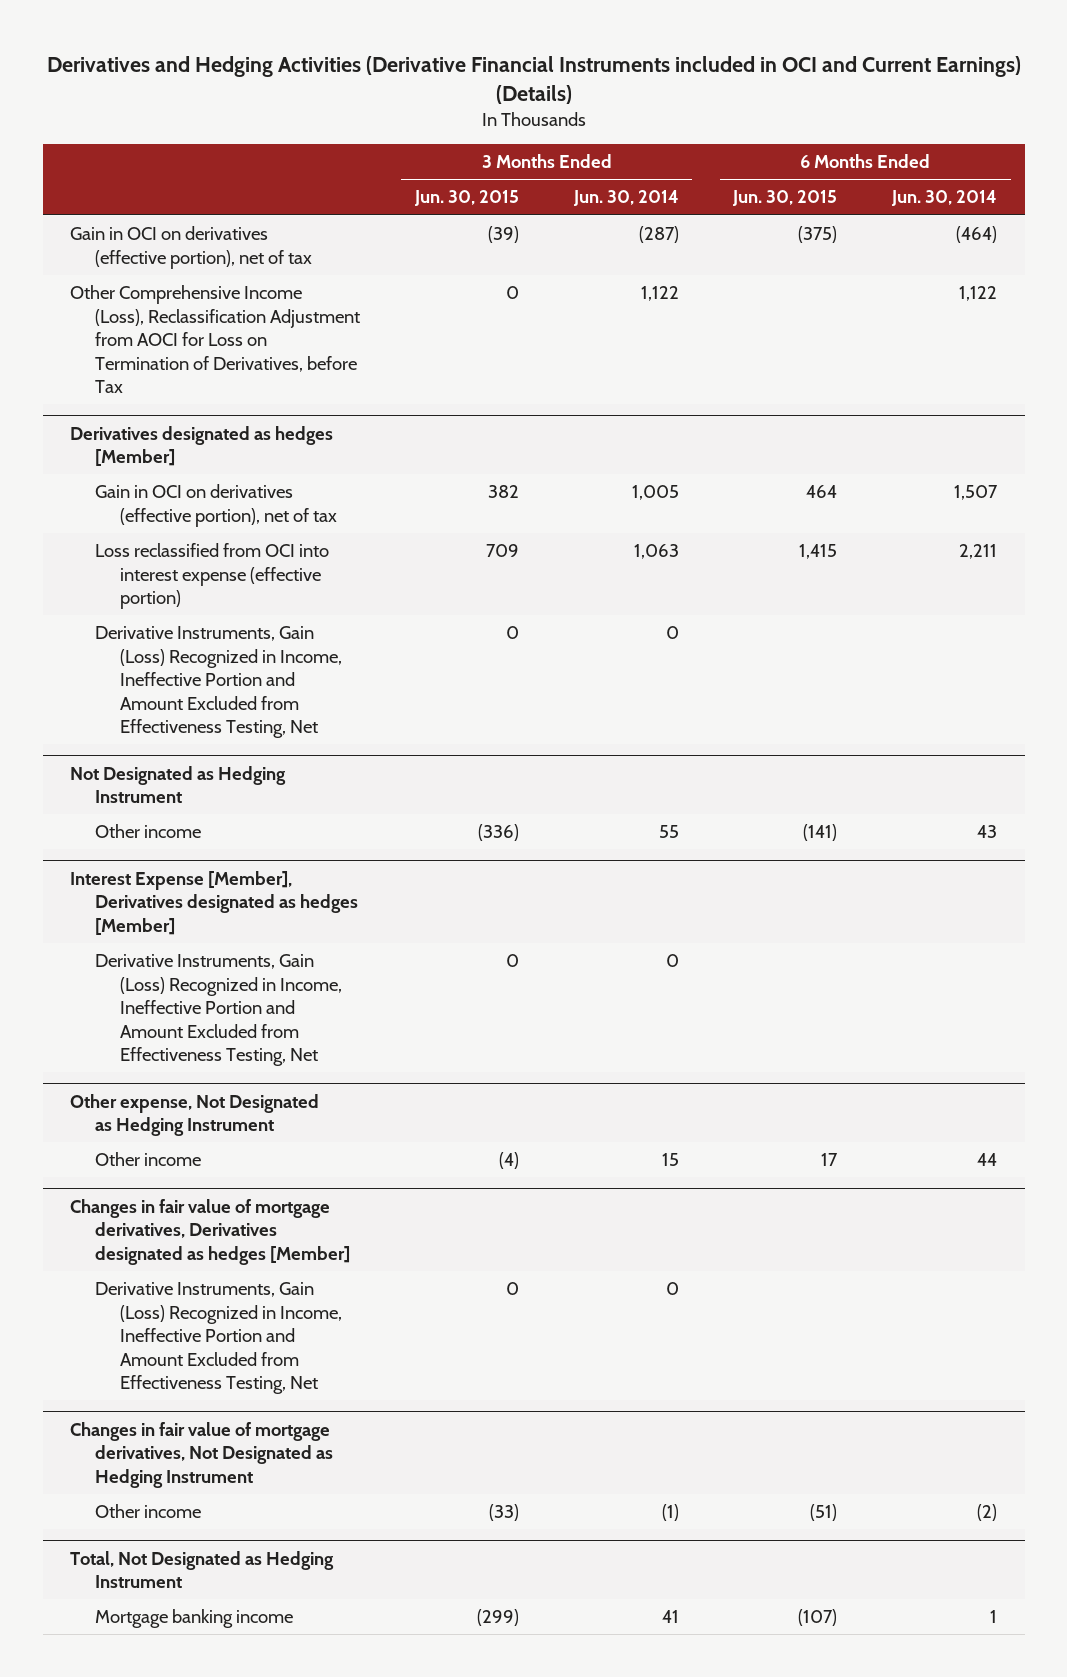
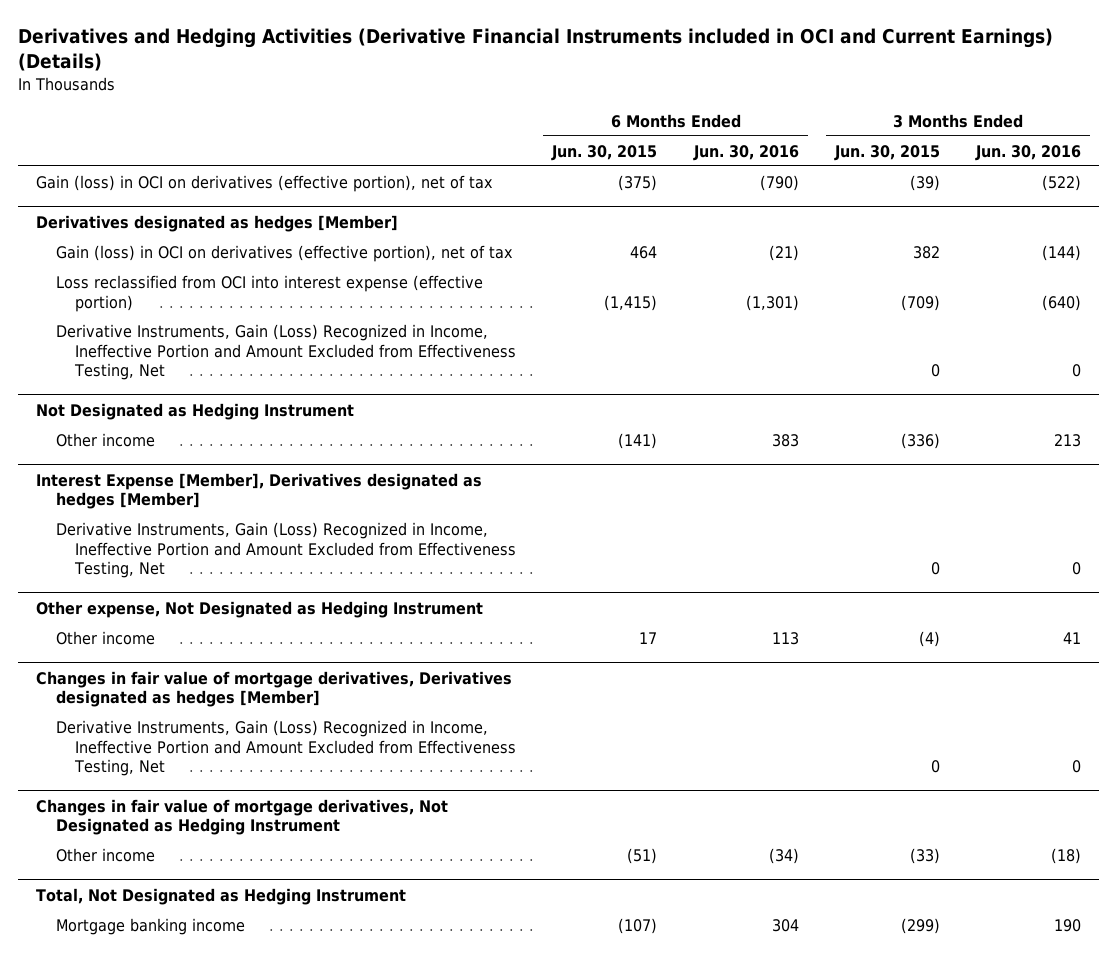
- | 3 Months Ended Jun. 30, 2015 | 3 Months Ended Jun. 30, 2014 | 6 Months Ended Jun. 30, 2015 | 6 Months Ended Jun. 30, 2014
+ | 6 Months Ended Jun. 30, 2015 | 6 Months Ended Jun. 30, 2016 | 3 Months Ended Jun. 30, 2015 | 3 Months Ended Jun. 30, 2016
- Gain in OCI on derivatives (effective portion), net of tax | (39) | (287) | (375) | (464)
- Other Comprehensive Income (Loss), Reclassification Adjustment from AOCI for Loss on Termination of Derivatives, before Tax | 0 | 1,122 | | 1,122
+ Gain (loss) in OCI on derivatives (effective portion), net of tax | (375) | (790) | (39) | (522)
@ Derivatives designated as hedges [Member]
- Gain in OCI on derivatives (effective portion), net of tax | 382 | 1,005 | 464 | 1,507
- Loss reclassified from OCI into interest expense (effective portion) | 709 | 1,063 | 1,415 | 2,211
+ Gain (loss) in OCI on derivatives (effective portion), net of tax | 464 | (21) | 382 | (144)
+ Loss reclassified from OCI into interest expense (effective portion) | (1,415) | (1,301) | (709) | (640)

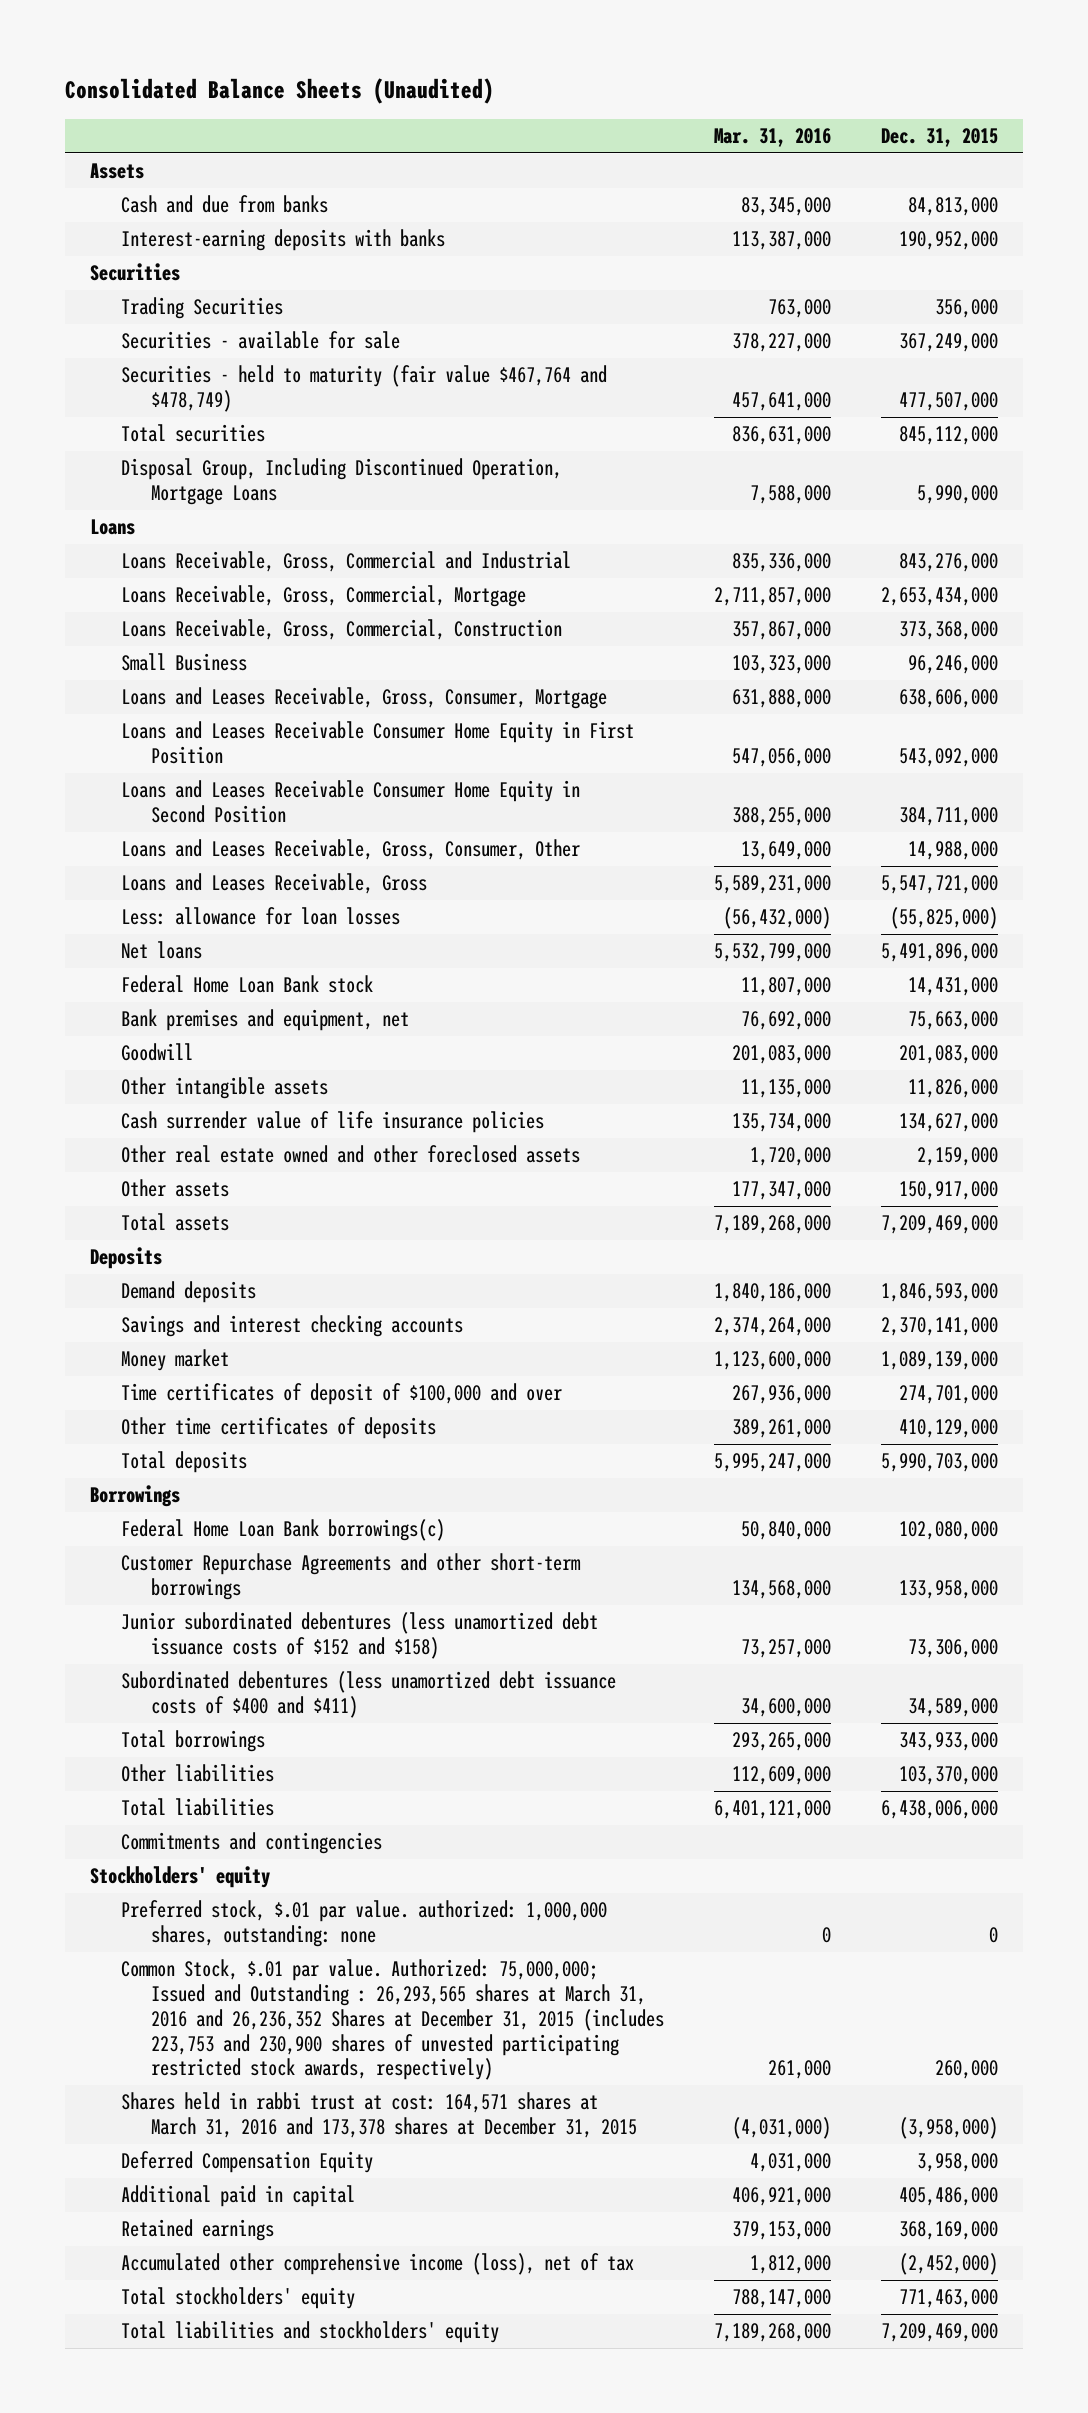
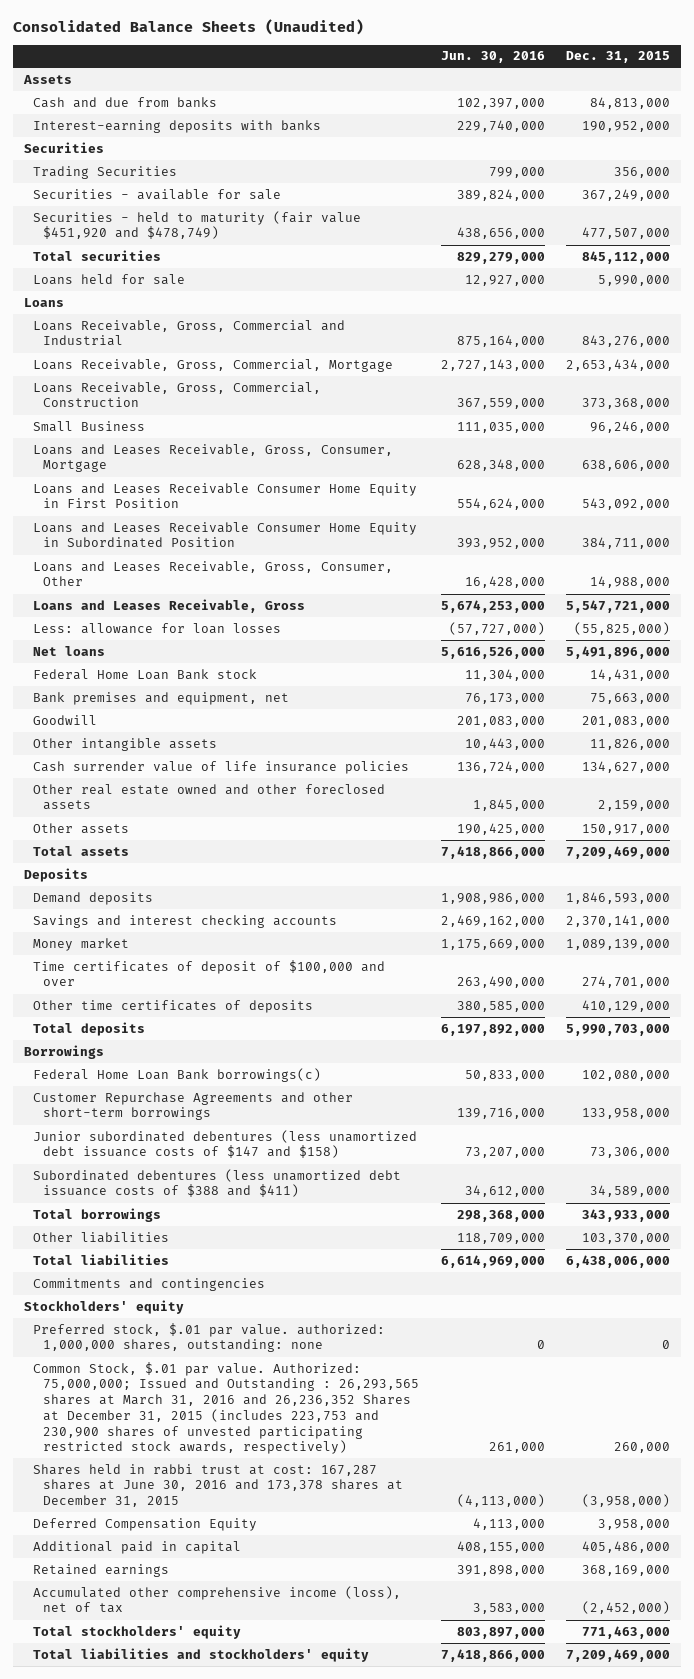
- | Mar. 31, 2016 | Dec. 31, 2015
+ | Jun. 30, 2016 | Dec. 31, 2015
- Securities - held to maturity (fair value $467,764 and $478,749) | 457,641,000 | 477,507,000
+ Securities - held to maturity (fair value $451,920 and $478,749) | 438,656,000 | 477,507,000
- Disposal Group, Including Discontinued Operation, Mortgage Loans | 7,588,000 | 5,990,000
+ Loans held for sale | 12,927,000 | 5,990,000
- Loans and Leases Receivable Consumer Home Equity in Second Position | 388,255,000 | 384,711,000
+ Loans and Leases Receivable Consumer Home Equity in Subordinated Position | 393,952,000 | 384,711,000
- Junior subordinated debentures (less unamortized debt issuance costs of $152 and $158) | 73,257,000 | 73,306,000
- Subordinated debentures (less unamortized debt issuance costs of $400 and $411) | 34,600,000 | 34,589,000
+ Junior subordinated debentures (less unamortized debt issuance costs of $147 and $158) | 73,207,000 | 73,306,000
+ Subordinated debentures (less unamortized debt issuance costs of $388 and $411) | 34,612,000 | 34,589,000
- Shares held in rabbi trust at cost: 164,571 shares at March 31, 2016 and 173,378 shares at December 31, 2015 | (4,031,000) | (3,958,000)
+ Shares held in rabbi trust at cost: 167,287 shares at June 30, 2016 and 173,378 shares at December 31, 2015 | (4,113,000) | (3,958,000)

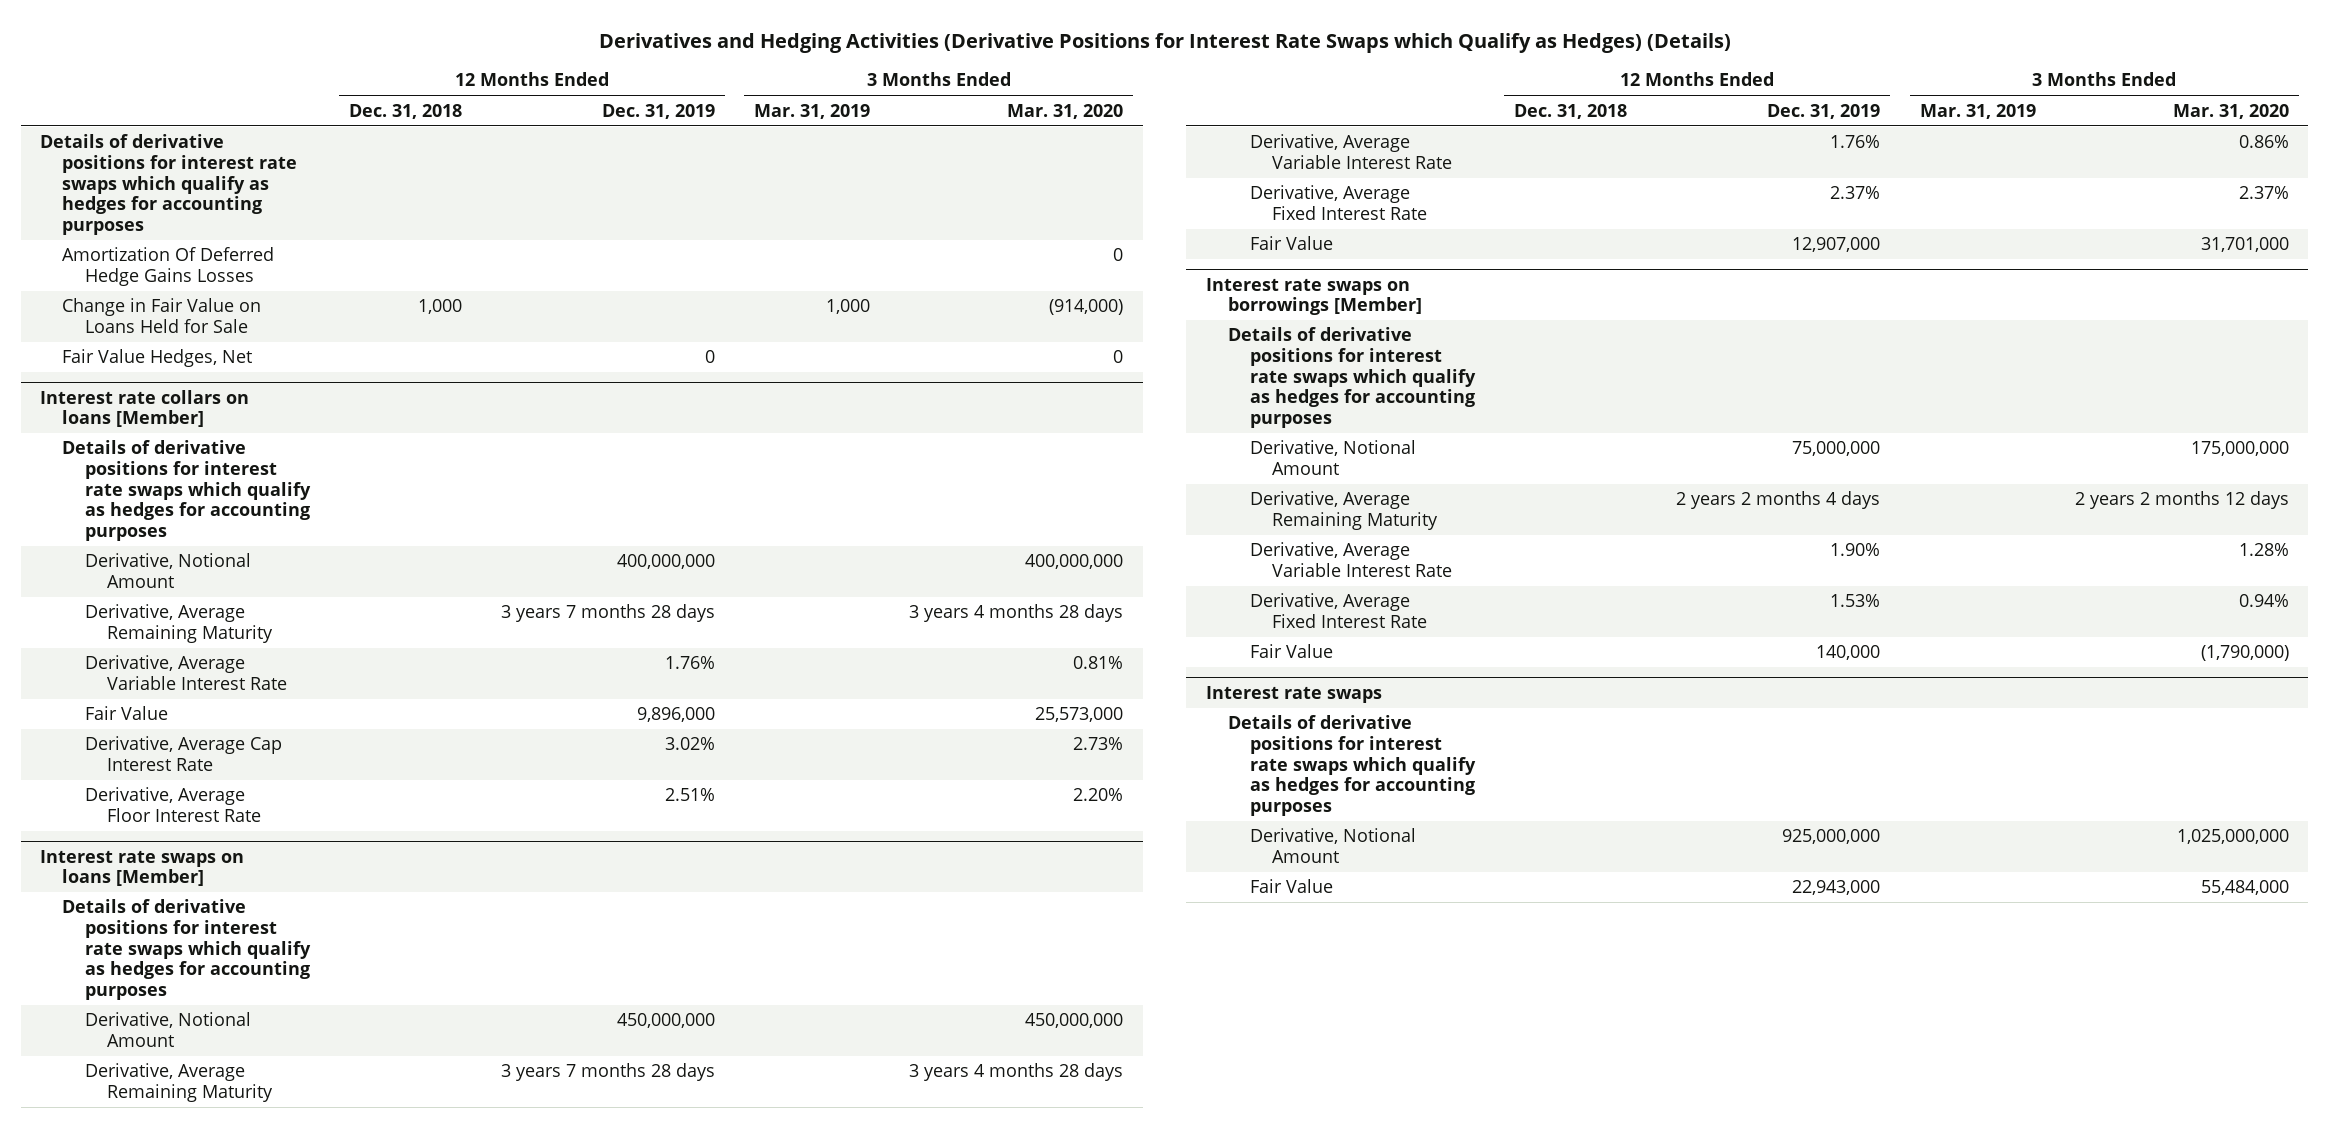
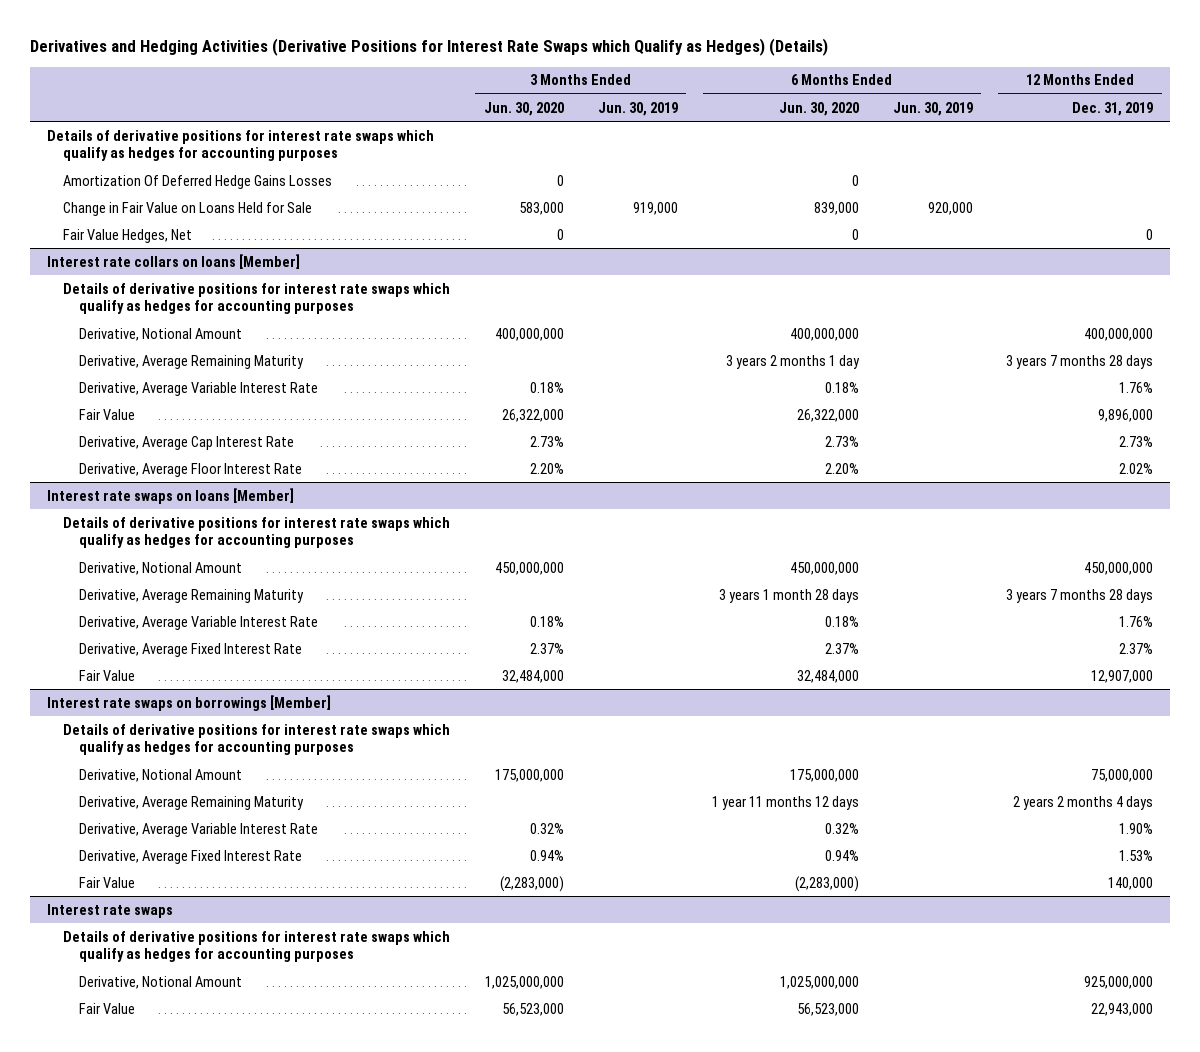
- | 12 Months Ended Dec. 31, 2018 | 12 Months Ended Dec. 31, 2019 | 3 Months Ended Mar. 31, 2019 | 3 Months Ended Mar. 31, 2020
+ | 3 Months Ended Jun. 30, 2020 | 3 Months Ended Jun. 30, 2019 | 6 Months Ended Jun. 30, 2020 | 6 Months Ended Jun. 30, 2019 | 12 Months Ended Dec. 31, 2019
@ Interest rate collars on loans [Member]
- Derivative, Average Cap Interest Rate | | 3.02% | | 2.73%
- Derivative, Average Floor Interest Rate | | 2.51% | | 2.20%
+ Derivative, Average Cap Interest Rate | 2.73% | | 2.73% | | 2.73%
+ Derivative, Average Floor Interest Rate | 2.20% | | 2.20% | | 2.02%

